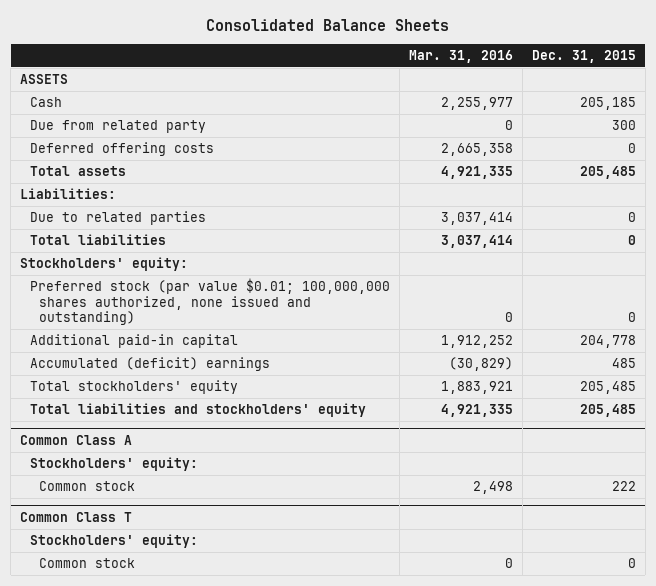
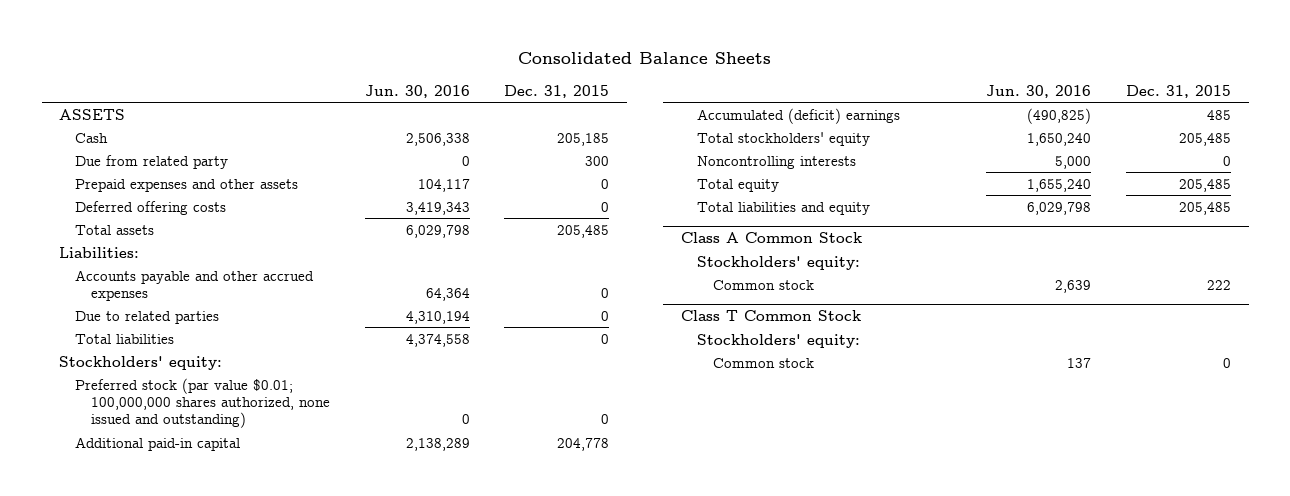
- | Mar. 31, 2016 | Dec. 31, 2015
+ | Jun. 30, 2016 | Dec. 31, 2015
+ Prepaid expenses and other assets | 104,117 | 0
+ Accounts payable and other accrued expenses | 64,364 | 0
- Total liabilities and stockholders' equity | 4,921,335 | 205,485
- Common Class A
+ Noncontrolling interests | 5,000 | 0
+ Total equity | 1,655,240 | 205,485
+ Total liabilities and equity | 6,029,798 | 205,485
+ Class A Common Stock
- Common Class T
+ Class T Common Stock

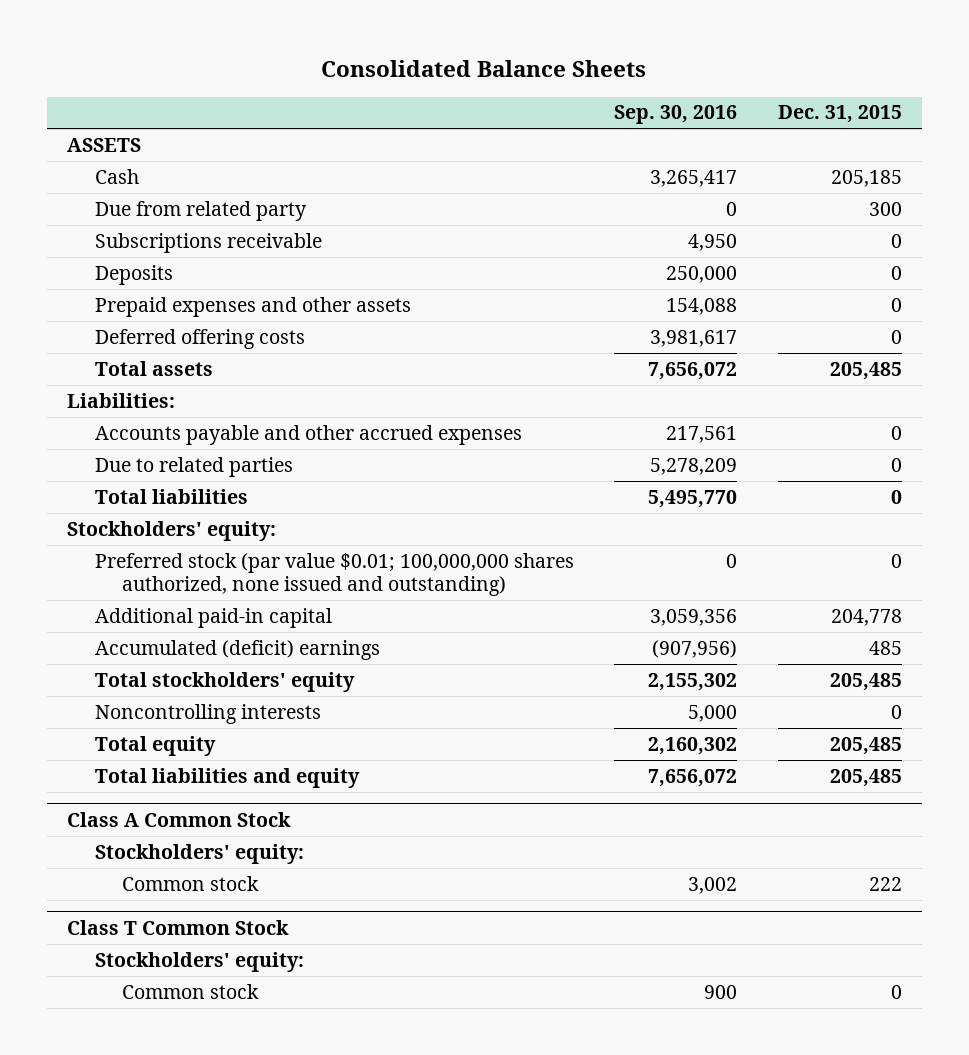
- | Jun. 30, 2016 | Dec. 31, 2015
+ | Sep. 30, 2016 | Dec. 31, 2015
+ Subscriptions receivable | 4,950 | 0
+ Deposits | 250,000 | 0

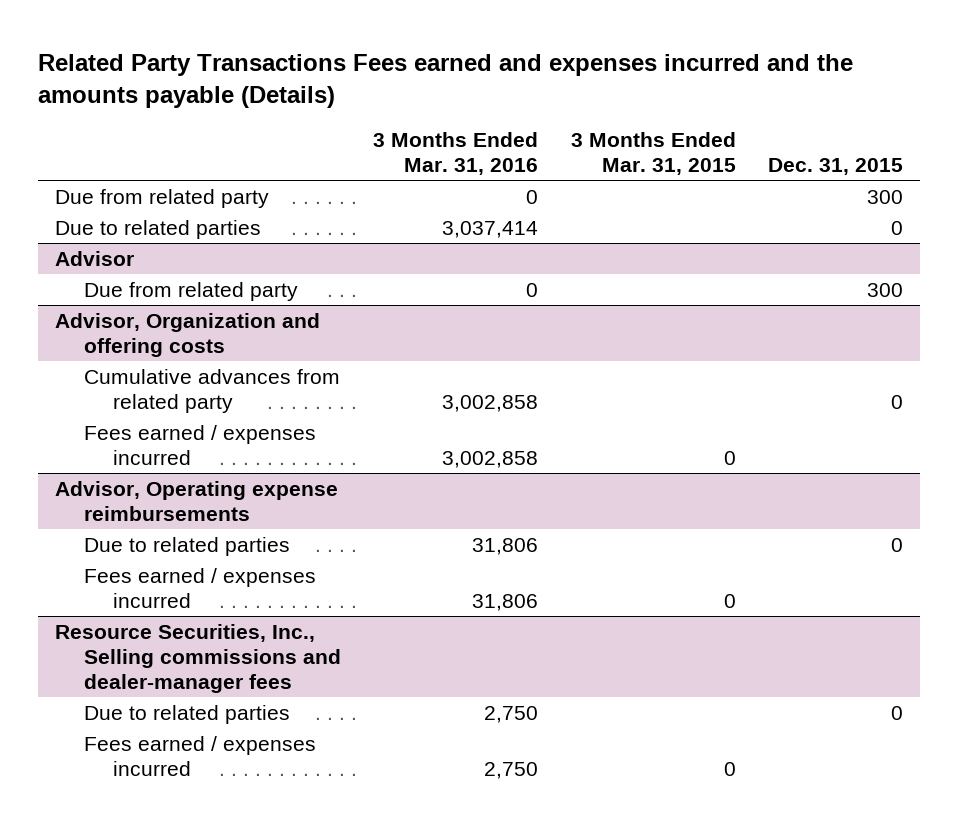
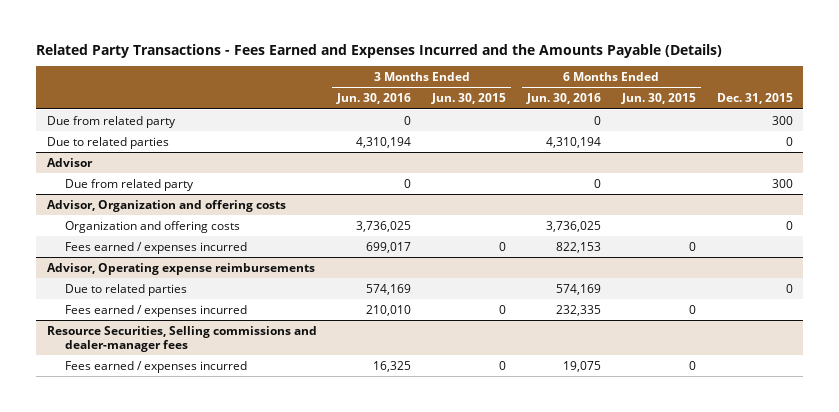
- Related Party Transactions Fees earned and expenses incurred and the amounts payable (Details)
+ Related Party Transactions - Fees Earned and Expenses Incurred and the Amounts Payable (Details)
- | 3 Months Ended Mar. 31, 2016 | 3 Months Ended Mar. 31, 2015 | Dec. 31, 2015
+ | 3 Months Ended Jun. 30, 2016 | 3 Months Ended Jun. 30, 2015 | 6 Months Ended Jun. 30, 2016 | 6 Months Ended Jun. 30, 2015 | Dec. 31, 2015
@ Advisor, Organization and offering costs
- Cumulative advances from related party | 3,002,858 | | 0
+ Organization and offering costs | 3,736,025 | | 3,736,025 | | 0
- Resource Securities, Inc., Selling commissions and dealer-manager fees
- Due to related parties | 2,750 | | 0
+ Resource Securities, Selling commissions and dealer-manager fees

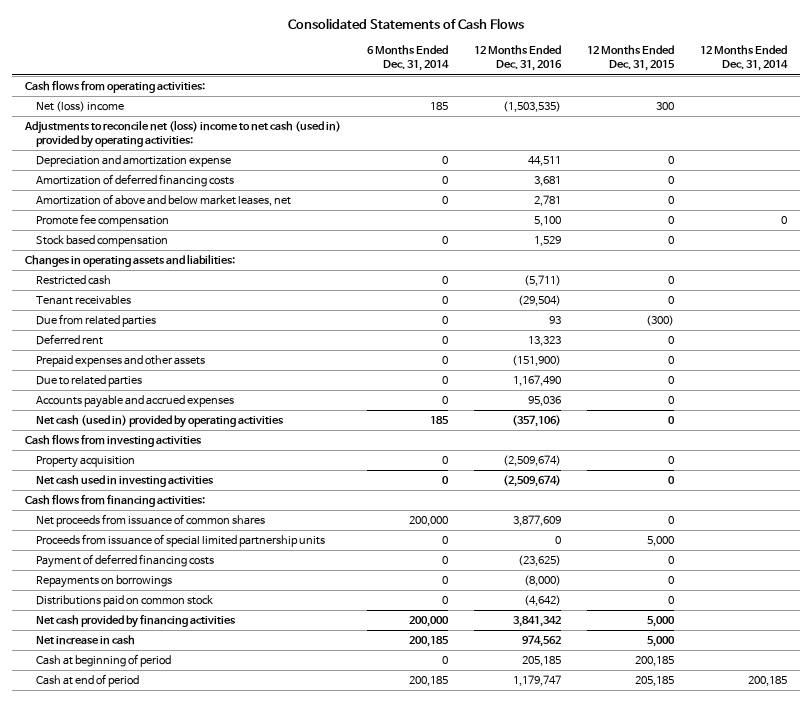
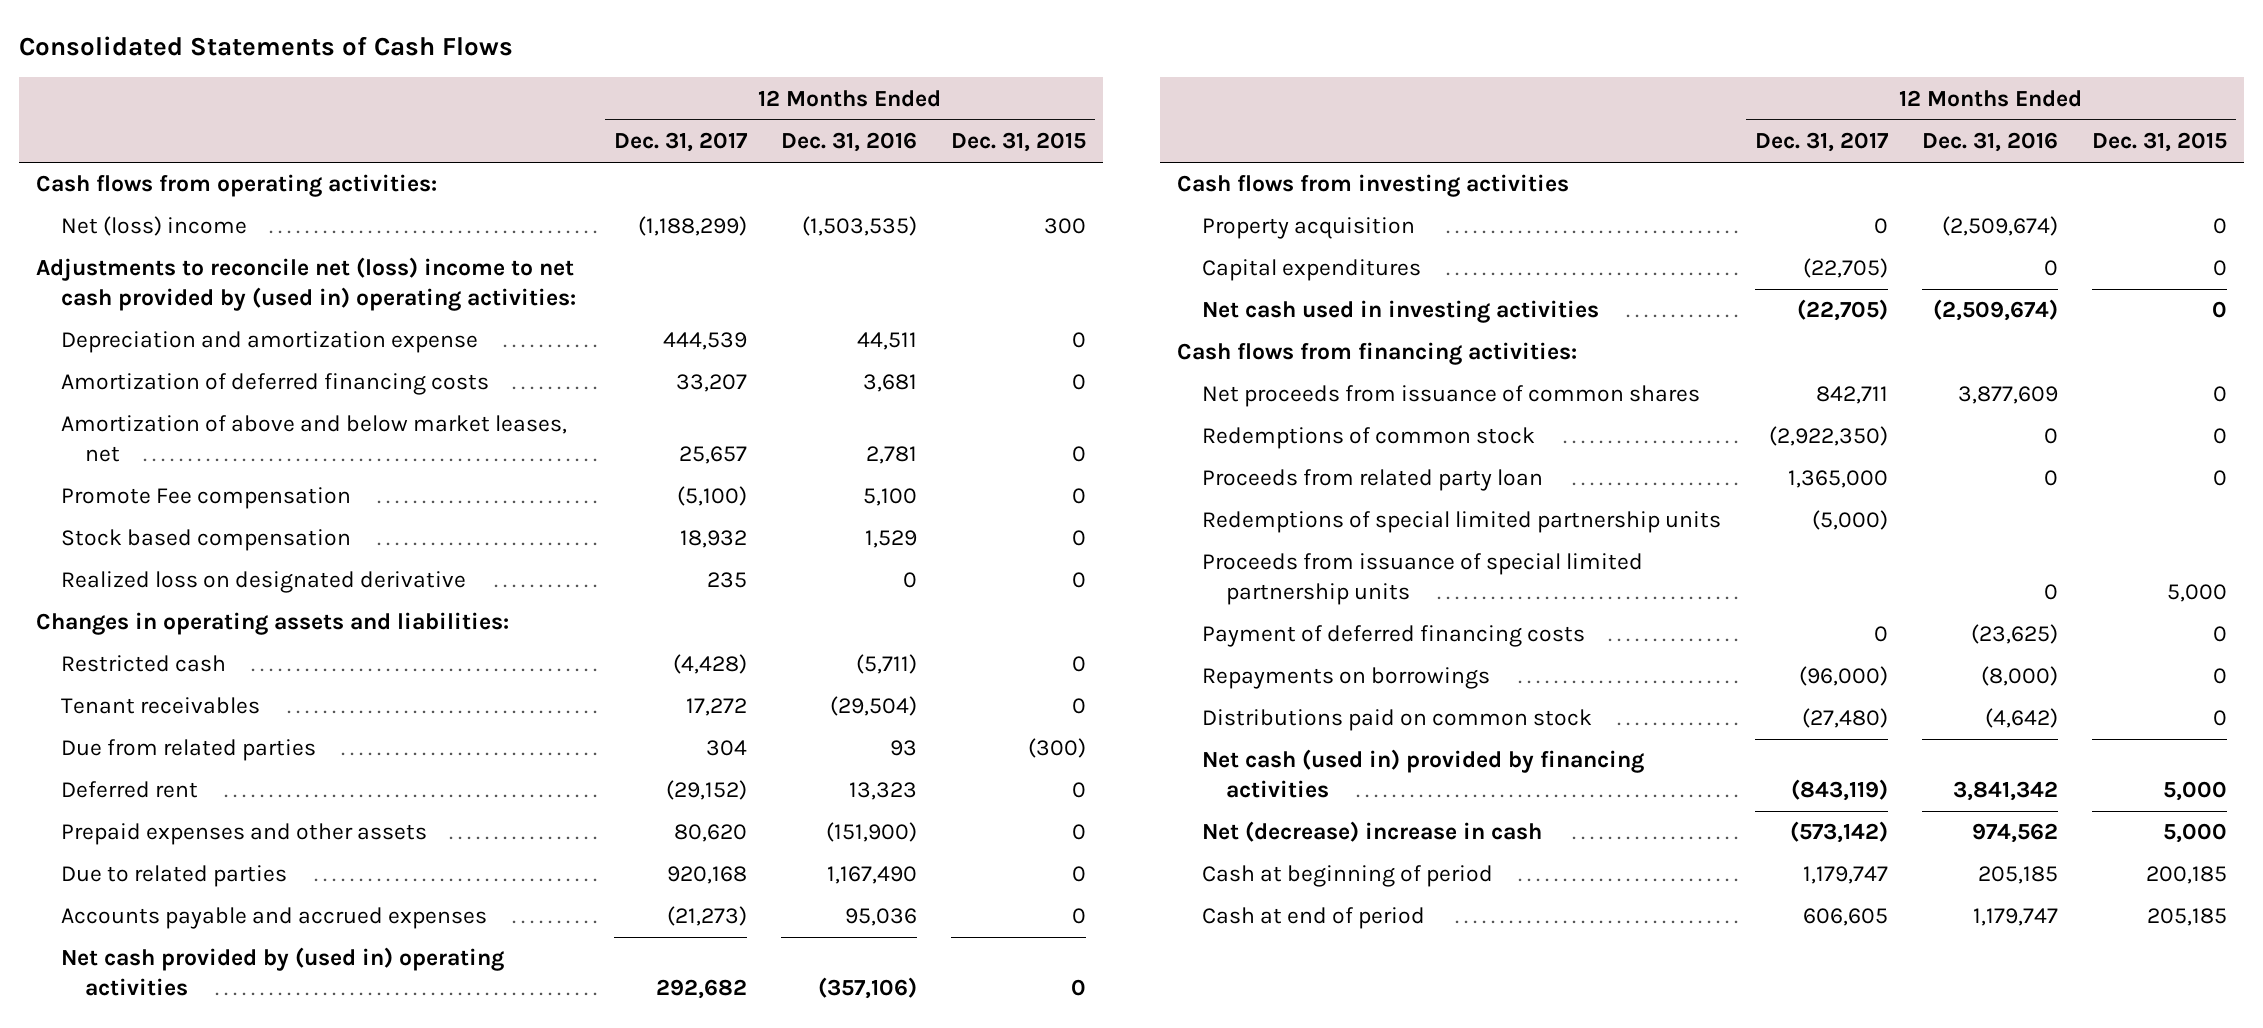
- | 6 Months Ended Dec. 31, 2014 | 12 Months Ended Dec. 31, 2016 | 12 Months Ended Dec. 31, 2015 | 12 Months Ended Dec. 31, 2014
+ | 12 Months Ended Dec. 31, 2017 | 12 Months Ended Dec. 31, 2016 | 12 Months Ended Dec. 31, 2015
- Adjustments to reconcile net (loss) income to net cash (used in) provided by operating activities:
+ Adjustments to reconcile net (loss) income to net cash provided by (used in) operating activities:
- Promote fee compensation | | 5,100 | 0 | 0
+ Promote Fee compensation | (5,100) | 5,100 | 0
+ Realized loss on designated derivative | 235 | 0 | 0
- Net cash (used in) provided by operating activities | 185 | (357,106) | 0 |
+ Net cash provided by (used in) operating activities | 292,682 | (357,106) | 0
+ Capital expenditures | (22,705) | 0 | 0
+ Redemptions of common stock | (2,922,350) | 0 | 0
+ Proceeds from related party loan | 1,365,000 | 0 | 0
+ Redemptions of special limited partnership units | (5,000) | |
- Net cash provided by financing activities | 200,000 | 3,841,342 | 5,000 |
- Net increase in cash | 200,185 | 974,562 | 5,000 |
+ Net cash (used in) provided by financing activities | (843,119) | 3,841,342 | 5,000
+ Net (decrease) increase in cash | (573,142) | 974,562 | 5,000

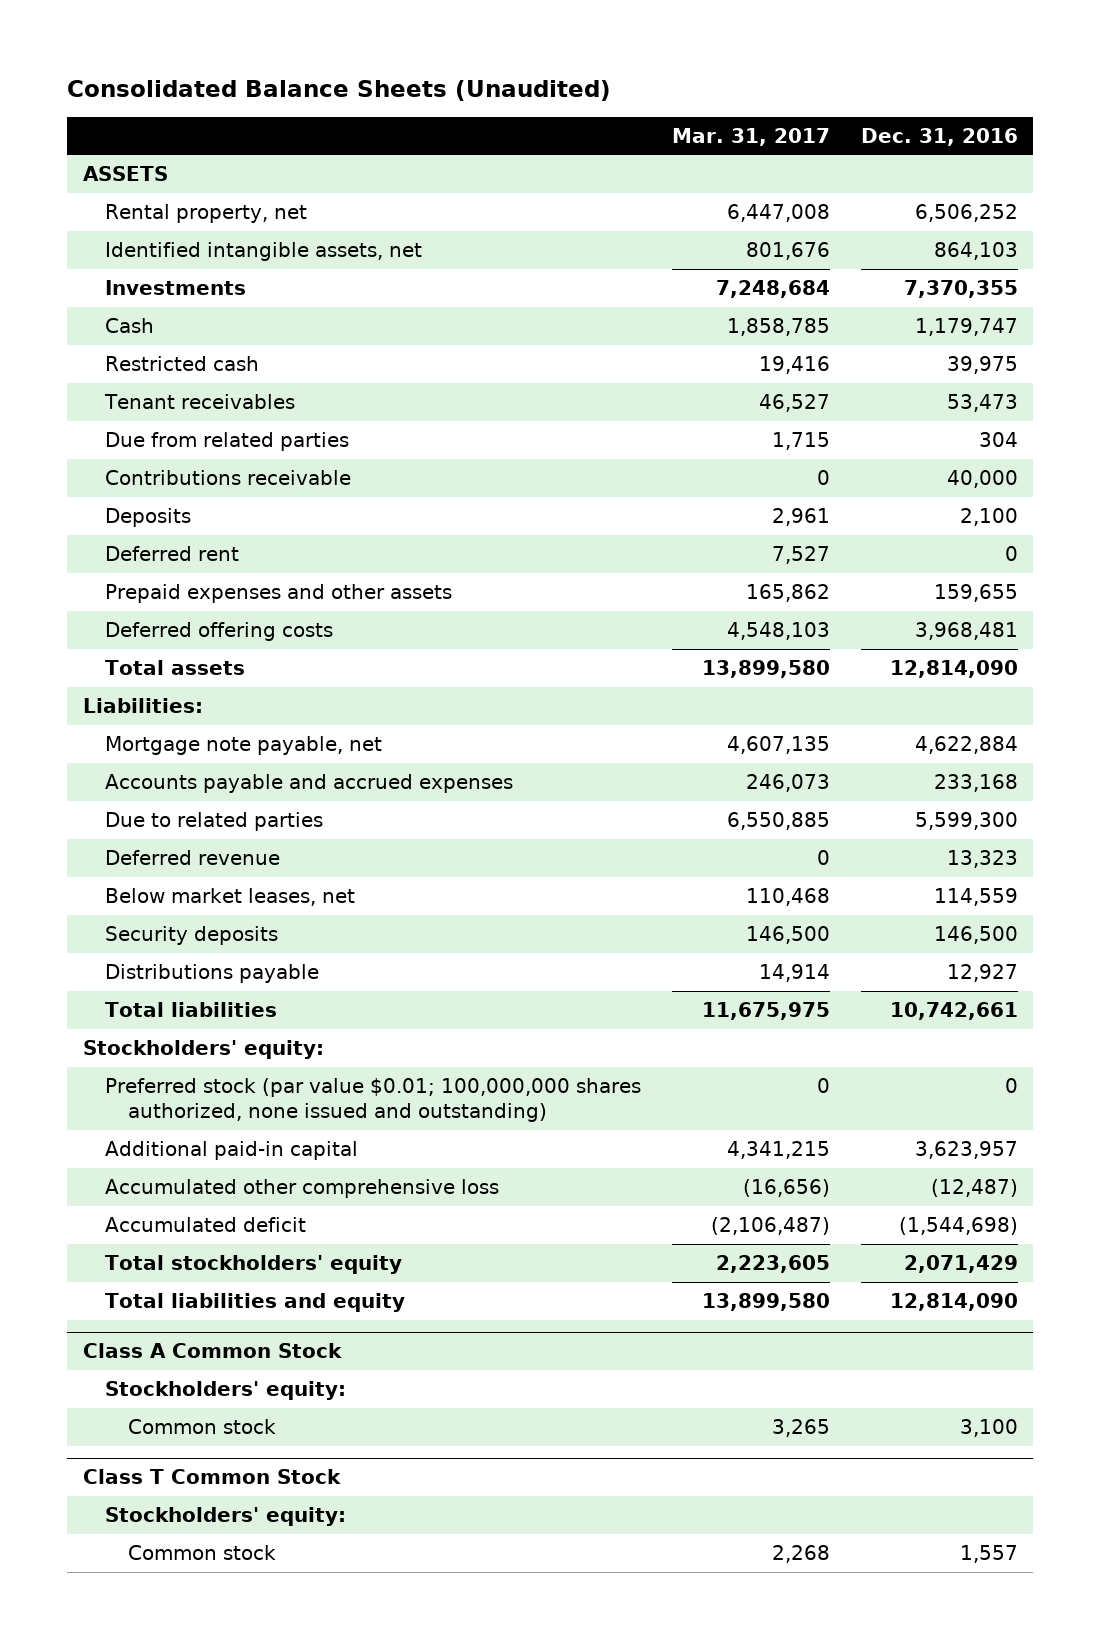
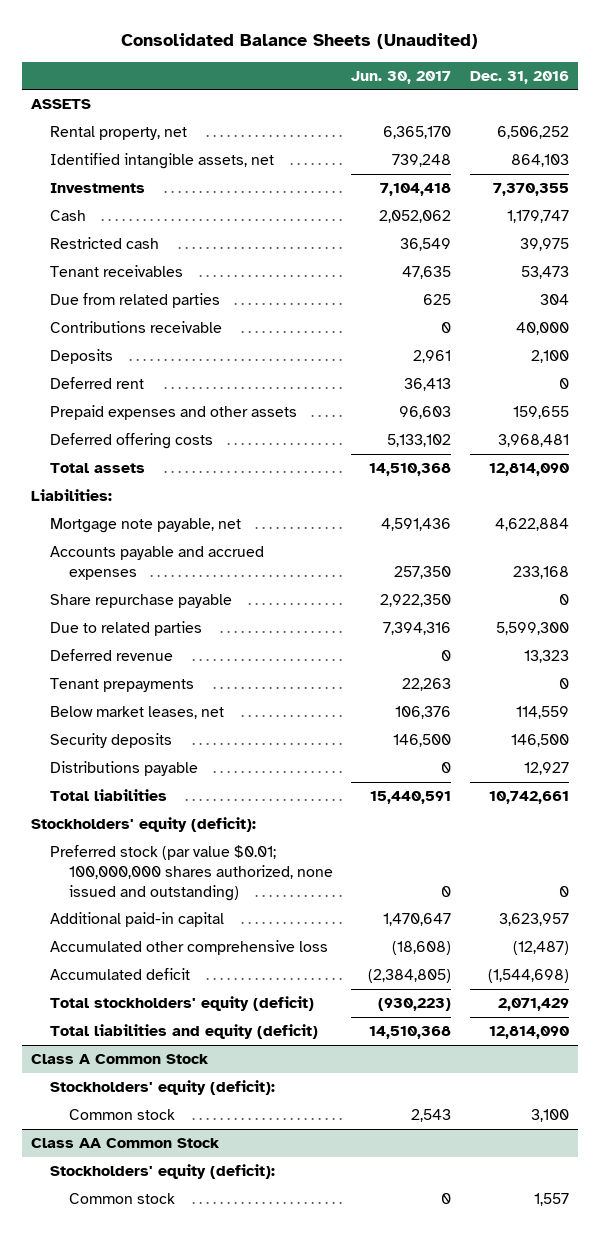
- | Mar. 31, 2017 | Dec. 31, 2016
+ | Jun. 30, 2017 | Dec. 31, 2016
+ Share repurchase payable | 2,922,350 | 0
+ Tenant prepayments | 22,263 | 0
- Stockholders' equity:
+ Stockholders' equity (deficit):
- Total stockholders' equity | 2,223,605 | 2,071,429
- Total liabilities and equity | 13,899,580 | 12,814,090
+ Total stockholders' equity (deficit) | (930,223) | 2,071,429
+ Total liabilities and equity (deficit) | 14,510,368 | 12,814,090
@ Class A Common Stock
- Stockholders' equity:
+ Stockholders' equity (deficit):
- Class T Common Stock
- Stockholders' equity:
+ Class AA Common Stock
+ Stockholders' equity (deficit):

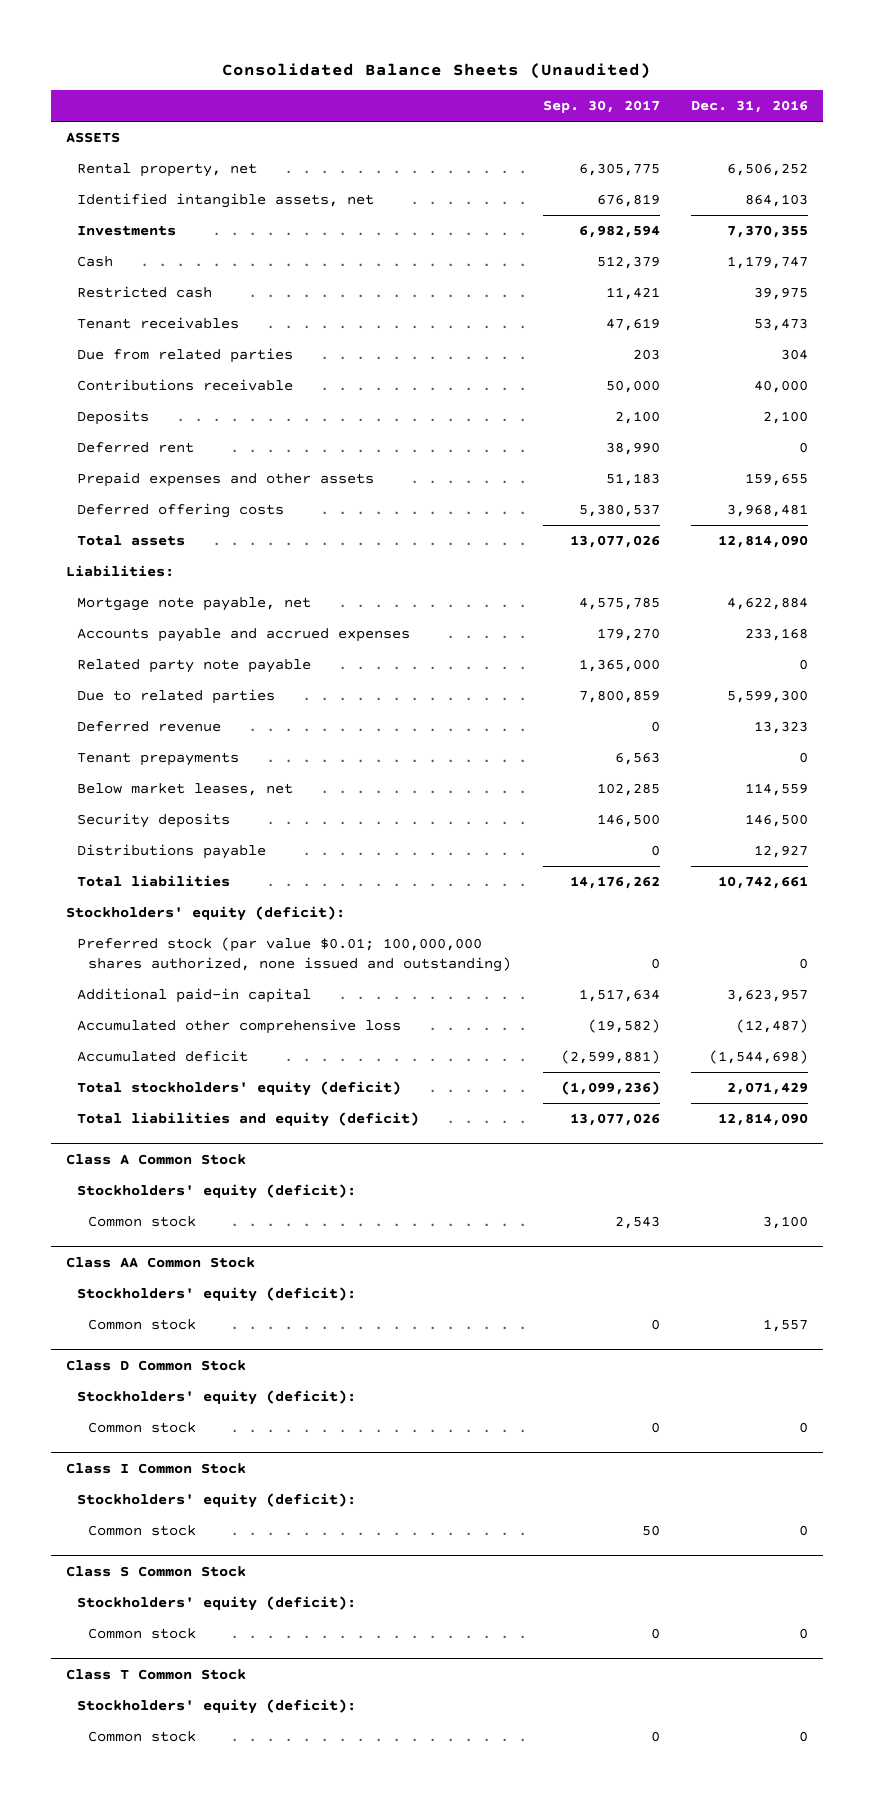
- | Jun. 30, 2017 | Dec. 31, 2016
+ | Sep. 30, 2017 | Dec. 31, 2016
- Share repurchase payable | 2,922,350 | 0
+ Related party note payable | 1,365,000 | 0
+ Class D Common Stock
+ Stockholders' equity (deficit):
+ Common stock | 0 | 0
+ Class I Common Stock
+ Stockholders' equity (deficit):
+ Common stock | 50 | 0
+ Class S Common Stock
+ Stockholders' equity (deficit):
+ Common stock | 0 | 0
+ Class T Common Stock
+ Stockholders' equity (deficit):
+ Common stock | 0 | 0

